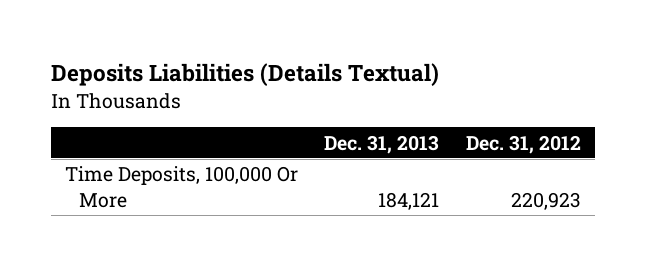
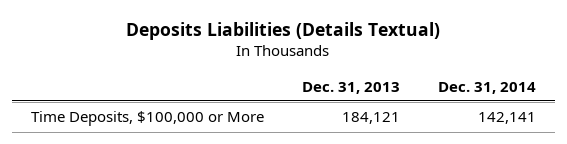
- | Dec. 31, 2013 | Dec. 31, 2012
+ | Dec. 31, 2013 | Dec. 31, 2014
- Time Deposits, 100,000 Or More | 184,121 | 220,923
+ Time Deposits, $100,000 or More | 184,121 | 142,141

